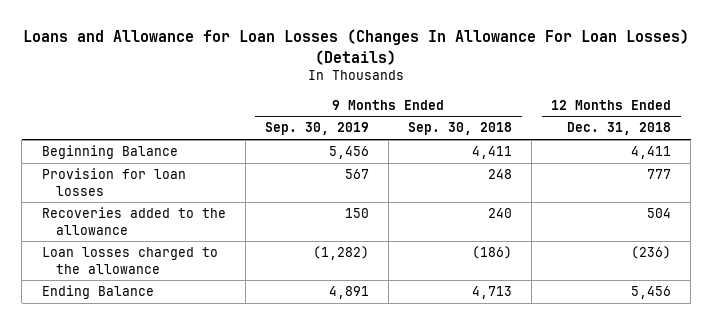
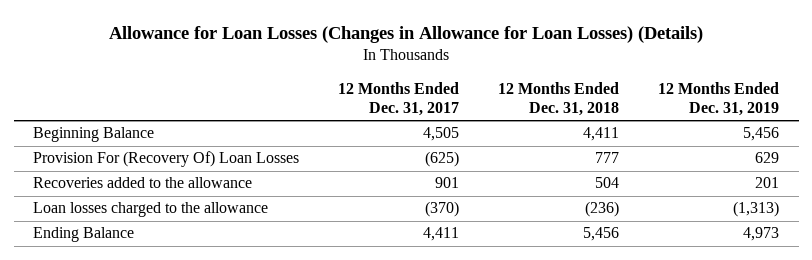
- Loans and Allowance for Loan Losses (Changes In Allowance For Loan Losses) (Details)
+ Allowance for Loan Losses (Changes in Allowance for Loan Losses) (Details)
- | 9 Months Ended Sep. 30, 2019 | 9 Months Ended Sep. 30, 2018 | 12 Months Ended Dec. 31, 2018
+ | 12 Months Ended Dec. 31, 2017 | 12 Months Ended Dec. 31, 2018 | 12 Months Ended Dec. 31, 2019
- Provision for loan losses | 567 | 248 | 777
+ Provision For (Recovery Of) Loan Losses | (625) | 777 | 629

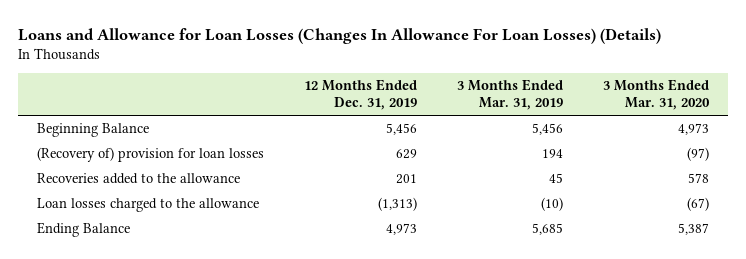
- Allowance for Loan Losses (Changes in Allowance for Loan Losses) (Details)
+ Loans and Allowance for Loan Losses (Changes In Allowance For Loan Losses) (Details)
- | 12 Months Ended Dec. 31, 2017 | 12 Months Ended Dec. 31, 2018 | 12 Months Ended Dec. 31, 2019
+ | 12 Months Ended Dec. 31, 2019 | 3 Months Ended Mar. 31, 2019 | 3 Months Ended Mar. 31, 2020
- Provision For (Recovery Of) Loan Losses | (625) | 777 | 629
+ (Recovery of) provision for loan losses | 629 | 194 | (97)

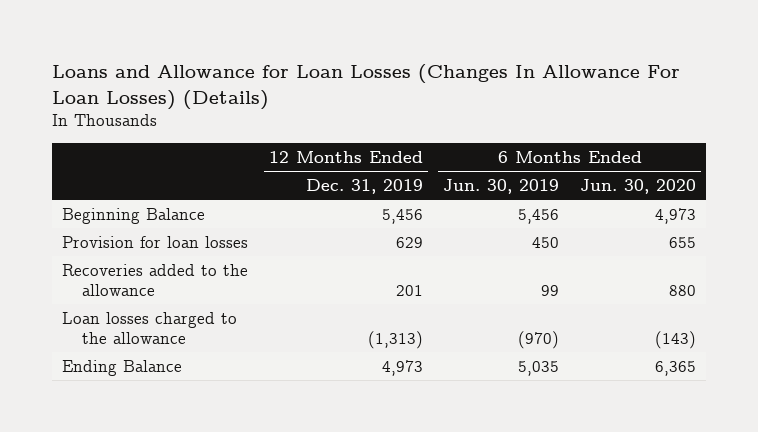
- | 12 Months Ended Dec. 31, 2019 | 3 Months Ended Mar. 31, 2019 | 3 Months Ended Mar. 31, 2020
+ | 12 Months Ended Dec. 31, 2019 | 6 Months Ended Jun. 30, 2019 | 6 Months Ended Jun. 30, 2020
- (Recovery of) provision for loan losses | 629 | 194 | (97)
+ Provision for loan losses | 629 | 450 | 655

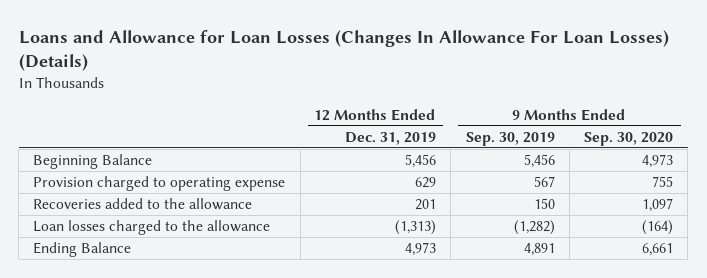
- | 12 Months Ended Dec. 31, 2019 | 6 Months Ended Jun. 30, 2019 | 6 Months Ended Jun. 30, 2020
+ | 12 Months Ended Dec. 31, 2019 | 9 Months Ended Sep. 30, 2019 | 9 Months Ended Sep. 30, 2020
- Provision for loan losses | 629 | 450 | 655
+ Provision charged to operating expense | 629 | 567 | 755

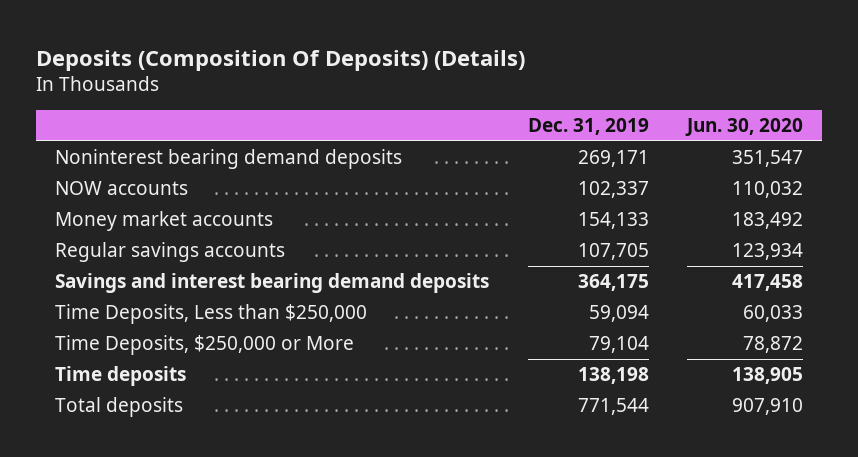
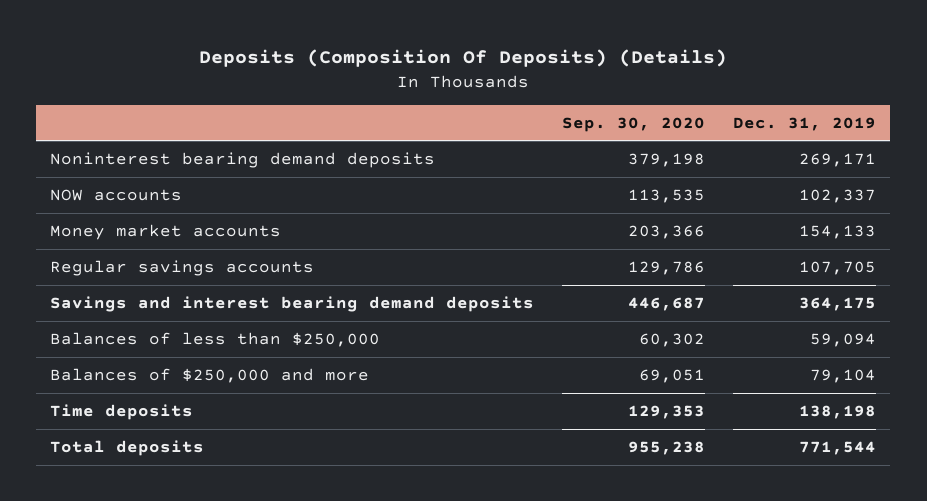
- | Dec. 31, 2019 | Jun. 30, 2020
+ | Sep. 30, 2020 | Dec. 31, 2019
- Time Deposits, Less than $250,000 | 59,094 | 60,033
- Time Deposits, $250,000 or More | 79,104 | 78,872
+ Balances of less than $250,000 | 60,302 | 59,094
+ Balances of $250,000 and more | 69,051 | 79,104

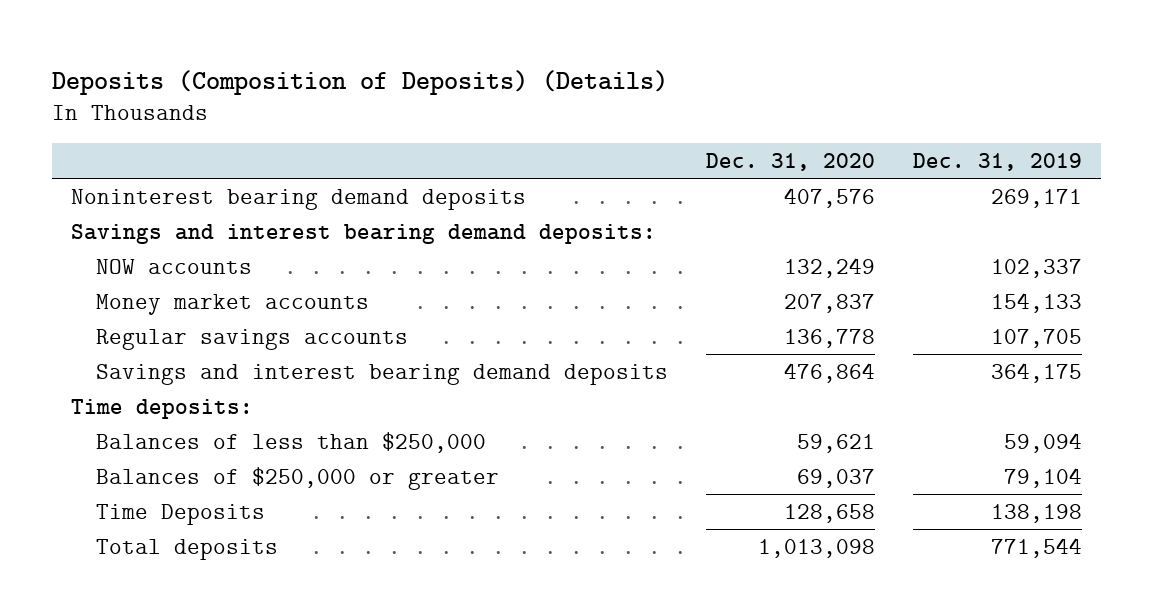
- Deposits (Composition Of Deposits) (Details)
+ Deposits (Composition of Deposits) (Details)
- | Sep. 30, 2020 | Dec. 31, 2019
+ | Dec. 31, 2020 | Dec. 31, 2019
+ Savings and interest bearing demand deposits:
+ Time deposits:
- Balances of $250,000 and more | 69,051 | 79,104
- Time deposits | 129,353 | 138,198
+ Balances of $250,000 or greater | 69,037 | 79,104
+ Time Deposits | 128,658 | 138,198

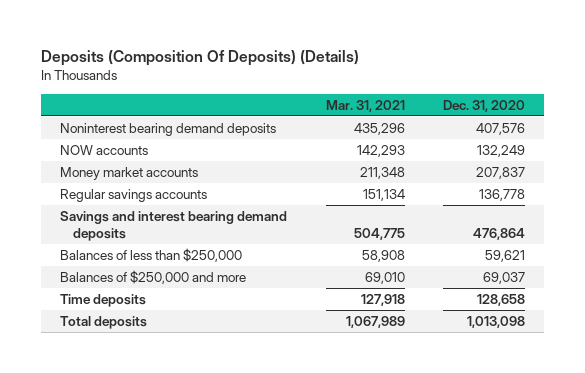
- Deposits (Composition of Deposits) (Details)
+ Deposits (Composition Of Deposits) (Details)
- | Dec. 31, 2020 | Dec. 31, 2019
+ | Mar. 31, 2021 | Dec. 31, 2020
- Savings and interest bearing demand deposits:
- Time deposits:
- Balances of $250,000 or greater | 69,037 | 79,104
- Time Deposits | 128,658 | 138,198
+ Balances of $250,000 and more | 69,010 | 69,037
+ Time deposits | 127,918 | 128,658

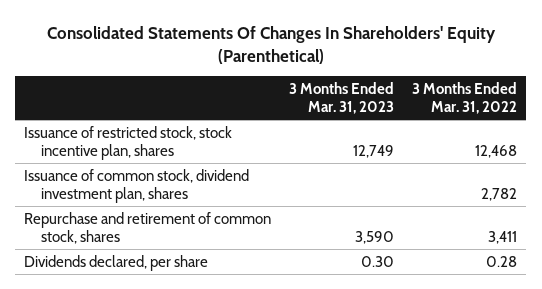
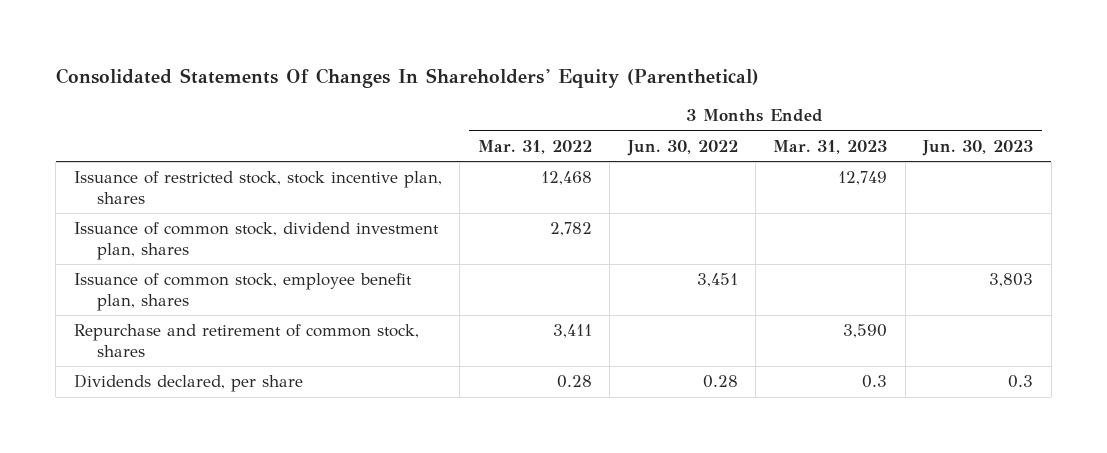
- | 3 Months Ended Mar. 31, 2023 | 3 Months Ended Mar. 31, 2022
+ | 3 Months Ended Mar. 31, 2022 | 3 Months Ended Jun. 30, 2022 | 3 Months Ended Mar. 31, 2023 | 3 Months Ended Jun. 30, 2023
+ Issuance of common stock, employee benefit plan, shares | | 3,451 | | 3,803
- Dividends declared, per share | 0.30 | 0.28
+ Dividends declared, per share | 0.28 | 0.28 | 0.3 | 0.3

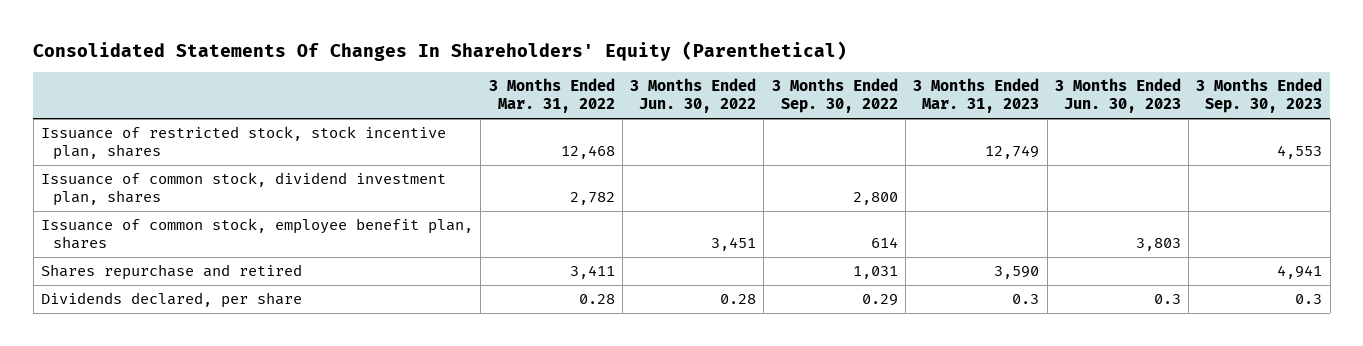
- | 3 Months Ended Mar. 31, 2022 | 3 Months Ended Jun. 30, 2022 | 3 Months Ended Mar. 31, 2023 | 3 Months Ended Jun. 30, 2023
+ | 3 Months Ended Mar. 31, 2022 | 3 Months Ended Jun. 30, 2022 | 3 Months Ended Sep. 30, 2022 | 3 Months Ended Mar. 31, 2023 | 3 Months Ended Jun. 30, 2023 | 3 Months Ended Sep. 30, 2023
- Repurchase and retirement of common stock, shares | 3,411 | | 3,590 |
+ Shares repurchase and retired | 3,411 | | 1,031 | 3,590 | | 4,941

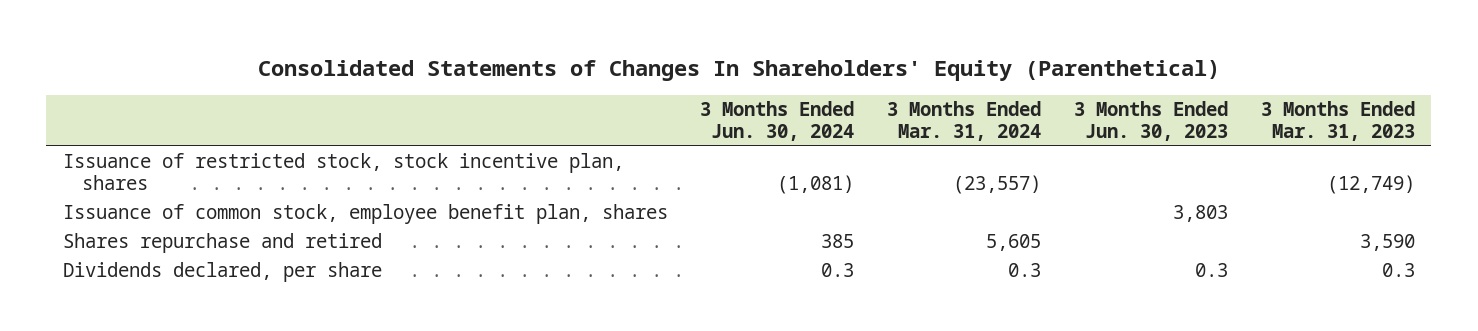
- Consolidated Statements Of Changes In Shareholders' Equity (Parenthetical)
+ Consolidated Statements of Changes In Shareholders' Equity (Parenthetical)
- | 3 Months Ended Mar. 31, 2022 | 3 Months Ended Jun. 30, 2022 | 3 Months Ended Sep. 30, 2022 | 3 Months Ended Mar. 31, 2023 | 3 Months Ended Jun. 30, 2023 | 3 Months Ended Sep. 30, 2023
+ | 3 Months Ended Jun. 30, 2024 | 3 Months Ended Mar. 31, 2024 | 3 Months Ended Jun. 30, 2023 | 3 Months Ended Mar. 31, 2023
- Issuance of restricted stock, stock incentive plan, shares | 12,468 | | | 12,749 | | 4,553
- Issuance of common stock, dividend investment plan, shares | 2,782 | | 2,800 | | |
+ Issuance of restricted stock, stock incentive plan, shares | (1,081) | (23,557) | | (12,749)

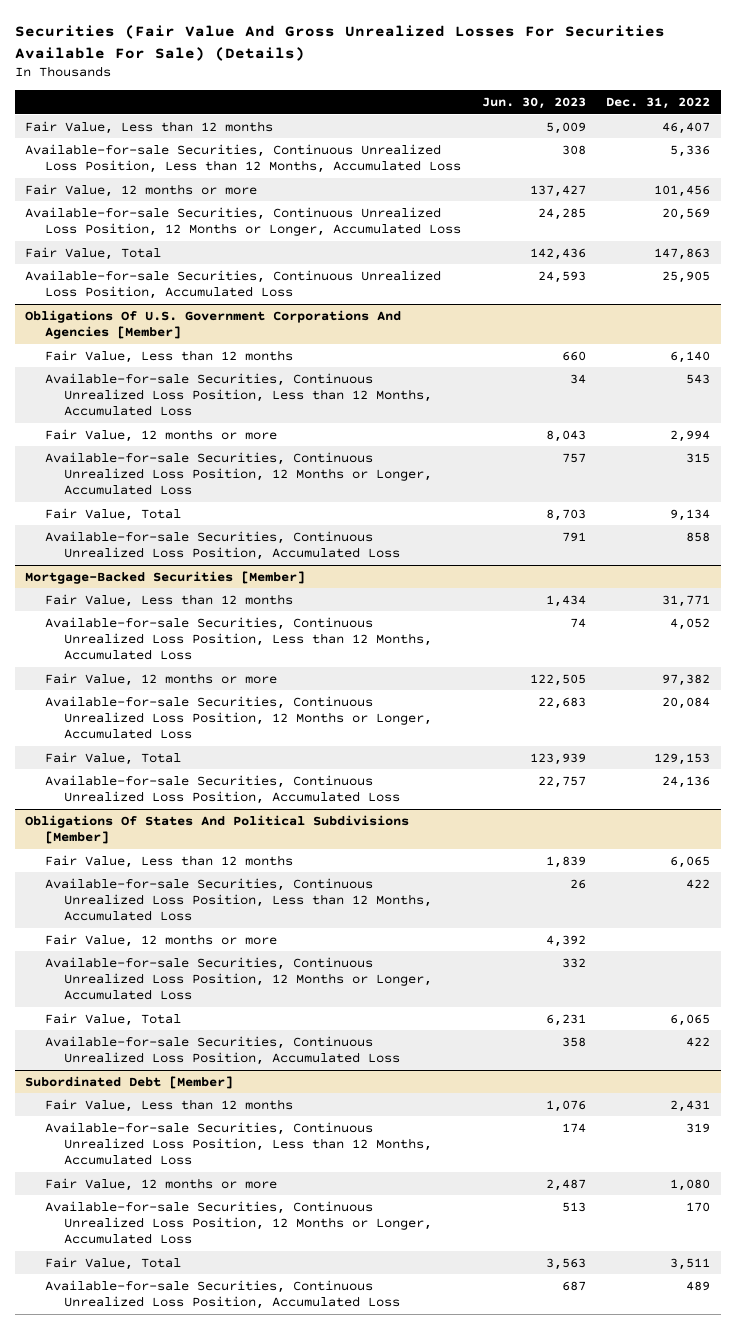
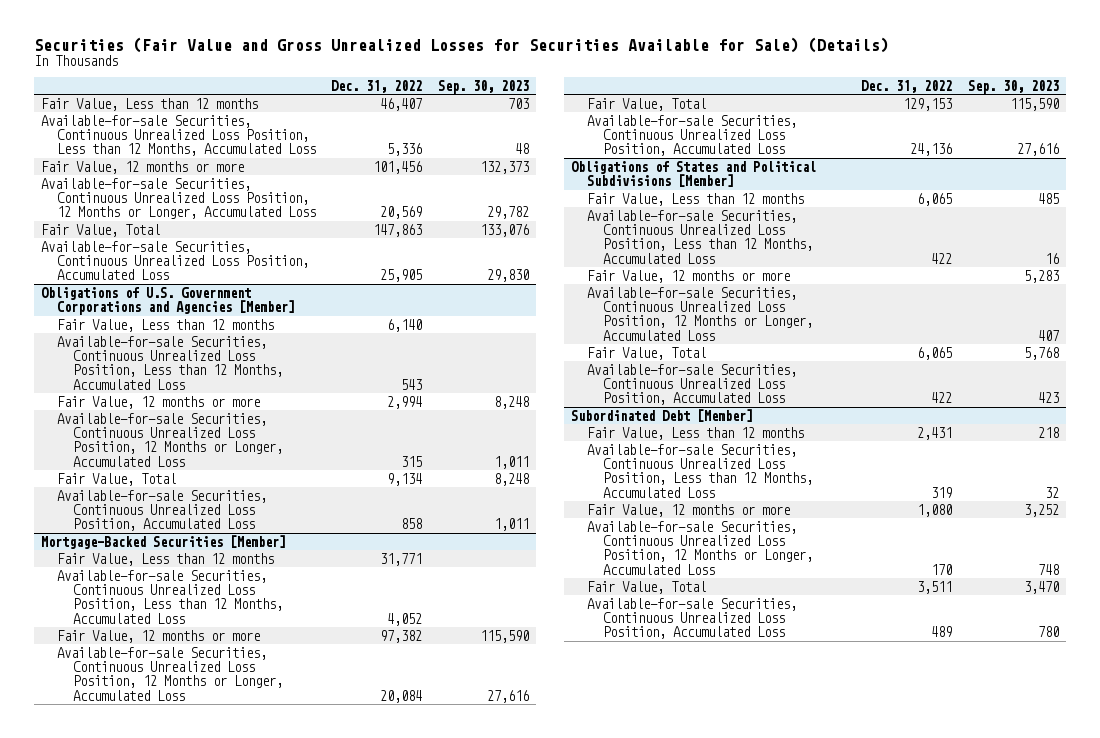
- Securities (Fair Value And Gross Unrealized Losses For Securities Available For Sale) (Details)
+ Securities (Fair Value and Gross Unrealized Losses for Securities Available for Sale) (Details)
- | Jun. 30, 2023 | Dec. 31, 2022
+ | Dec. 31, 2022 | Sep. 30, 2023
- Obligations Of U.S. Government Corporations And Agencies [Member]
+ Obligations of U.S. Government Corporations and Agencies [Member]
- Obligations Of States And Political Subdivisions [Member]
+ Obligations of States and Political Subdivisions [Member]

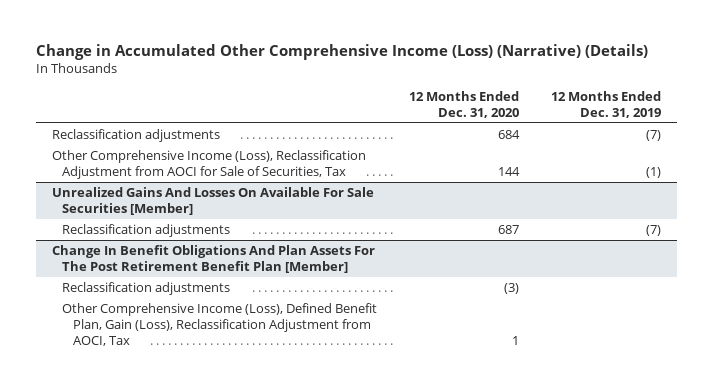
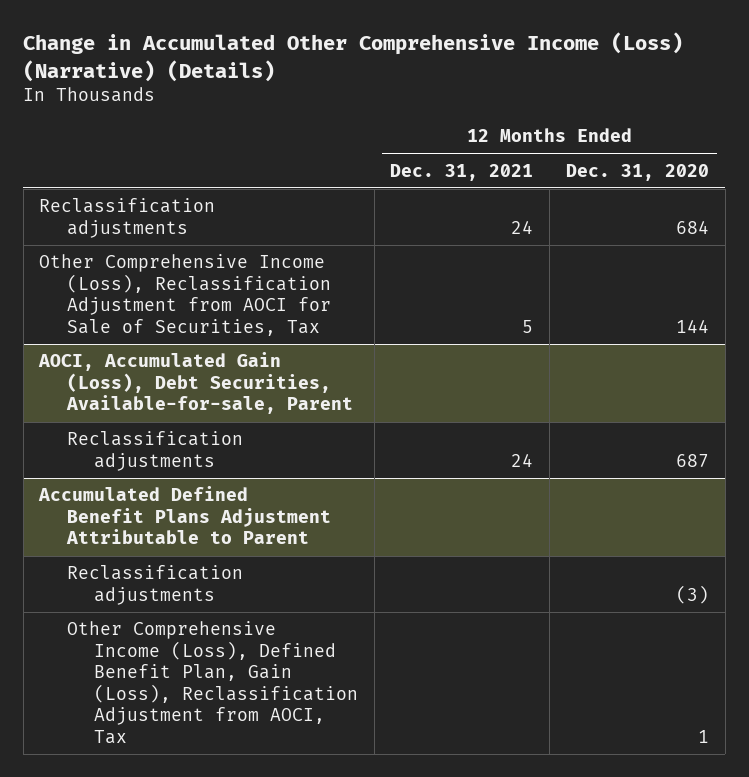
- | 12 Months Ended Dec. 31, 2020 | 12 Months Ended Dec. 31, 2019
+ | 12 Months Ended Dec. 31, 2021 | 12 Months Ended Dec. 31, 2020
- Unrealized Gains And Losses On Available For Sale Securities [Member]
+ AOCI, Accumulated Gain (Loss), Debt Securities, Available-for-sale, Parent
- Change In Benefit Obligations And Plan Assets For The Post Retirement Benefit Plan [Member]
+ Accumulated Defined Benefit Plans Adjustment Attributable to Parent

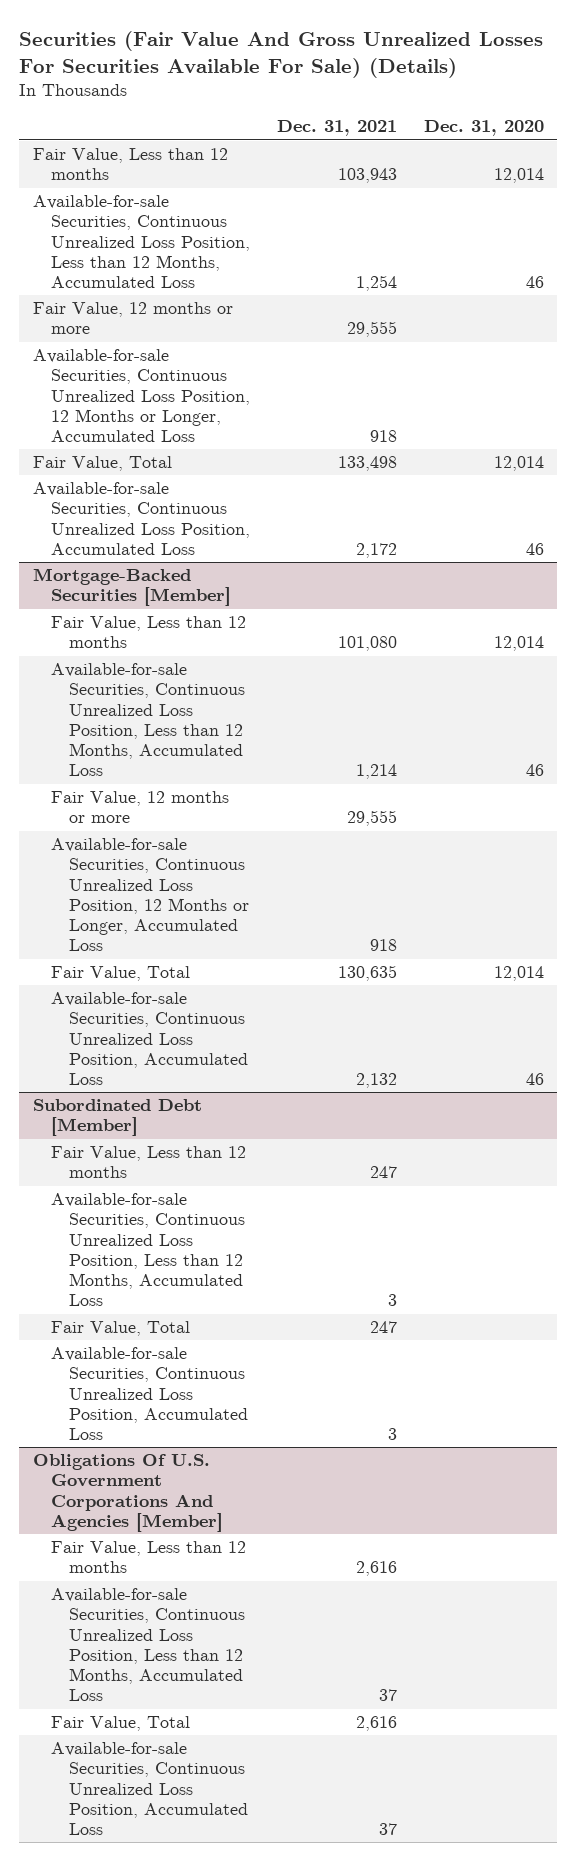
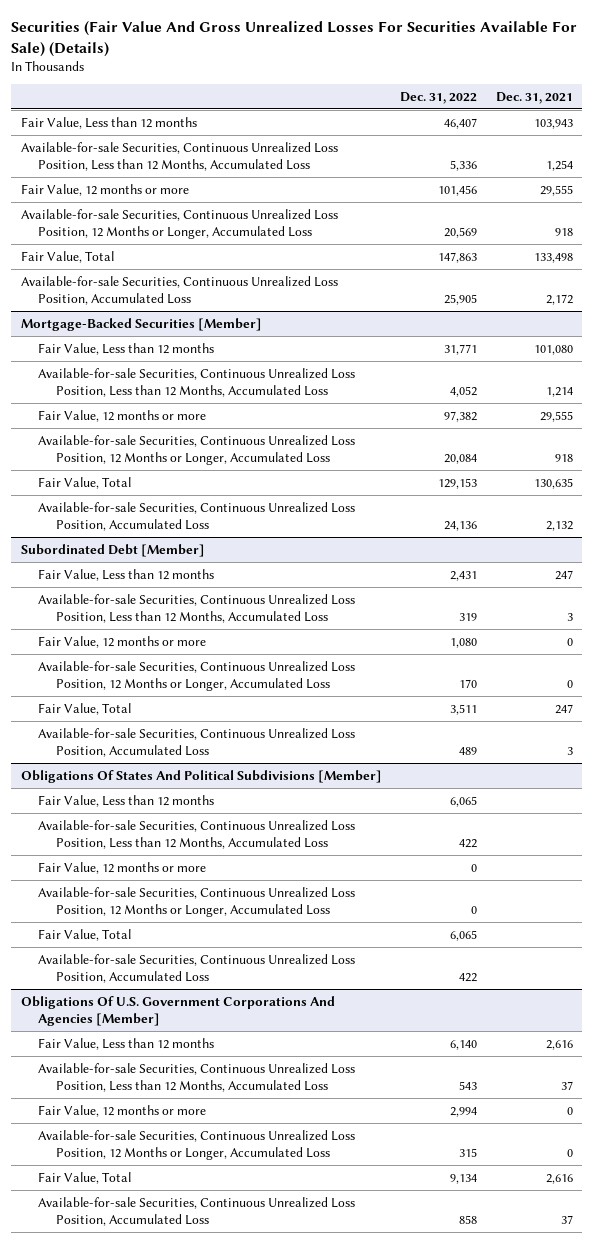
- | Dec. 31, 2021 | Dec. 31, 2020
+ | Dec. 31, 2022 | Dec. 31, 2021
@ Subordinated Debt [Member]
+ Fair Value, 12 months or more | 1,080 | 0
+ Available-for-sale Securities, Continuous Unrealized Loss Position, 12 Months or Longer, Accumulated Loss | 170 | 0
+ Obligations Of States And Political Subdivisions [Member]
+ Fair Value, Less than 12 months | 6,065 |
+ Available-for-sale Securities, Continuous Unrealized Loss Position, Less than 12 Months, Accumulated Loss | 422 |
+ Fair Value, 12 months or more | 0 |
+ Available-for-sale Securities, Continuous Unrealized Loss Position, 12 Months or Longer, Accumulated Loss | 0 |
+ Fair Value, Total | 6,065 |
+ Available-for-sale Securities, Continuous Unrealized Loss Position, Accumulated Loss | 422 |
@ Obligations Of U.S. Government Corporations And Agencies [Member]
+ Fair Value, 12 months or more | 2,994 | 0
+ Available-for-sale Securities, Continuous Unrealized Loss Position, 12 Months or Longer, Accumulated Loss | 315 | 0

